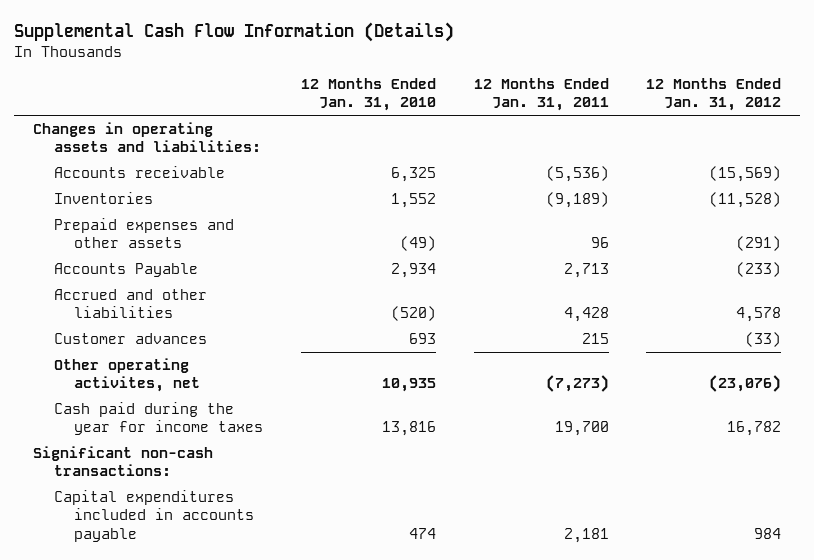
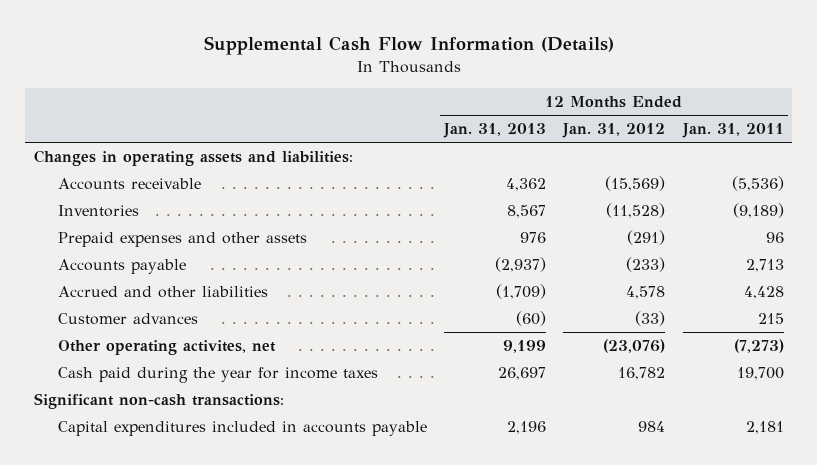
- | 12 Months Ended Jan. 31, 2010 | 12 Months Ended Jan. 31, 2011 | 12 Months Ended Jan. 31, 2012
+ | 12 Months Ended Jan. 31, 2013 | 12 Months Ended Jan. 31, 2012 | 12 Months Ended Jan. 31, 2011
- Accounts Payable | 2,934 | 2,713 | (233)
+ Accounts payable | (2,937) | (233) | 2,713

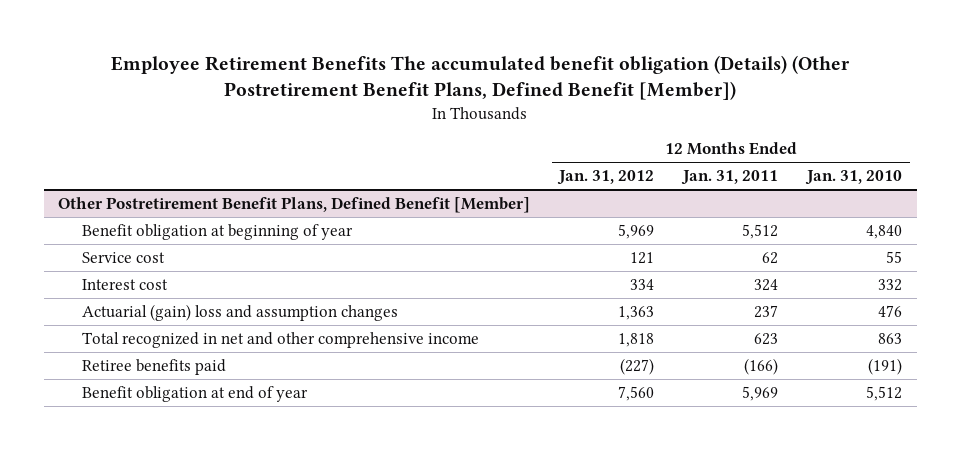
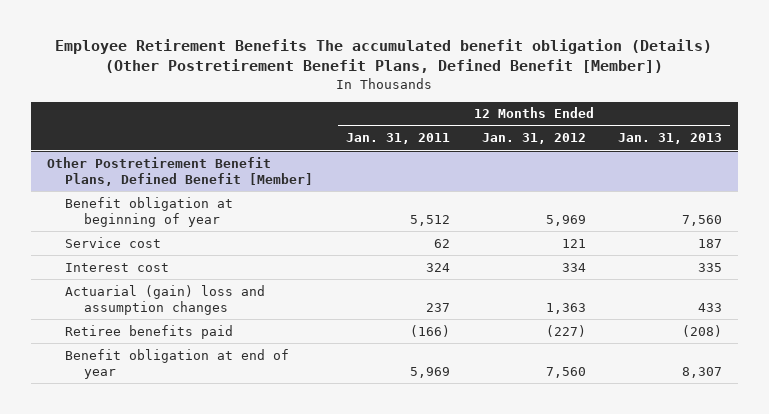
- | 12 Months Ended Jan. 31, 2012 | 12 Months Ended Jan. 31, 2011 | 12 Months Ended Jan. 31, 2010
+ | 12 Months Ended Jan. 31, 2011 | 12 Months Ended Jan. 31, 2012 | 12 Months Ended Jan. 31, 2013
@ Other Postretirement Benefit Plans, Defined Benefit [Member]
- Total recognized in net and other comprehensive income | 1,818 | 623 | 863

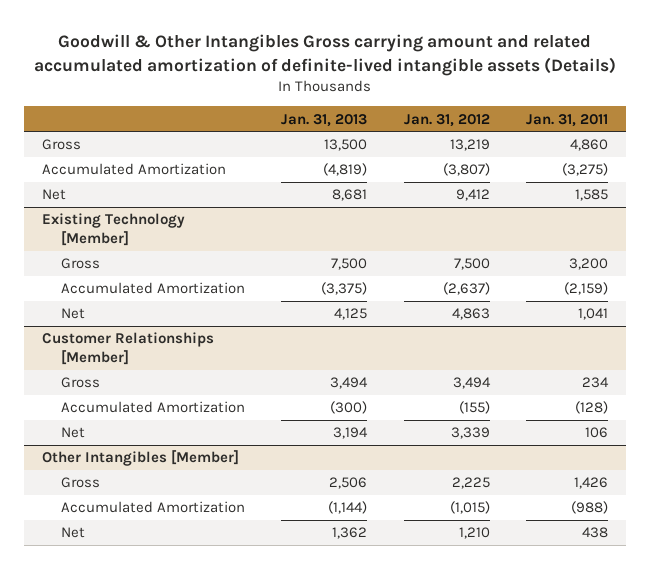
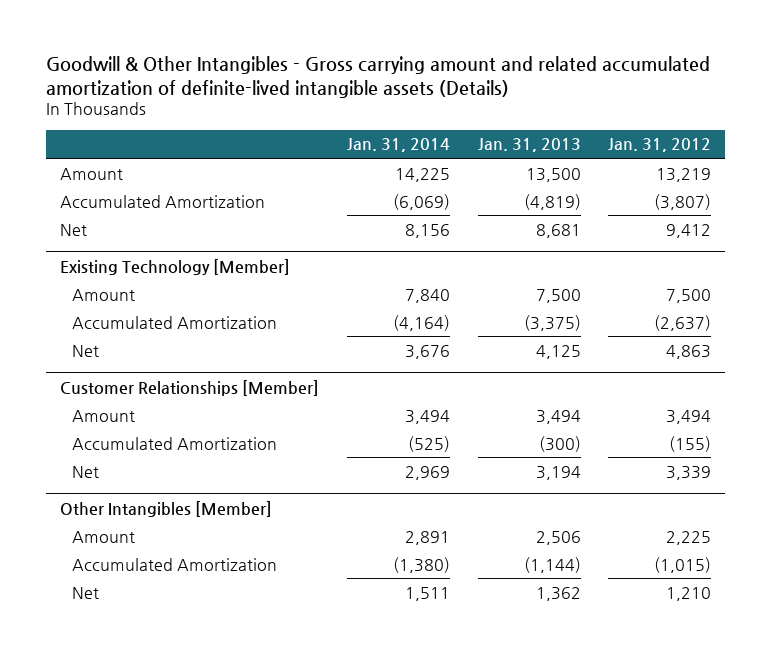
- Goodwill & Other Intangibles Gross carrying amount and related accumulated amortization of definite-lived intangible assets (Details)
+ Goodwill & Other Intangibles - Gross carrying amount and related accumulated amortization of definite-lived intangible assets (Details)
- | Jan. 31, 2013 | Jan. 31, 2012 | Jan. 31, 2011
+ | Jan. 31, 2014 | Jan. 31, 2013 | Jan. 31, 2012
- Gross | 13,500 | 13,219 | 4,860
+ Amount | 14,225 | 13,500 | 13,219
@ Existing Technology [Member]
- Gross | 7,500 | 7,500 | 3,200
+ Amount | 7,840 | 7,500 | 7,500
@ Customer Relationships [Member]
- Gross | 3,494 | 3,494 | 234
+ Amount | 3,494 | 3,494 | 3,494
@ Other Intangibles [Member]
- Gross | 2,506 | 2,225 | 1,426
+ Amount | 2,891 | 2,506 | 2,225

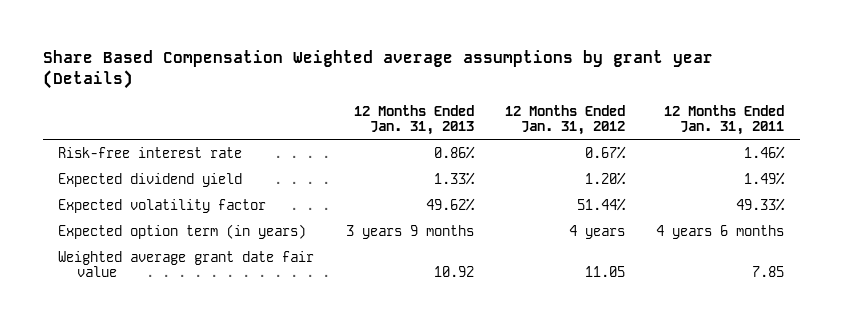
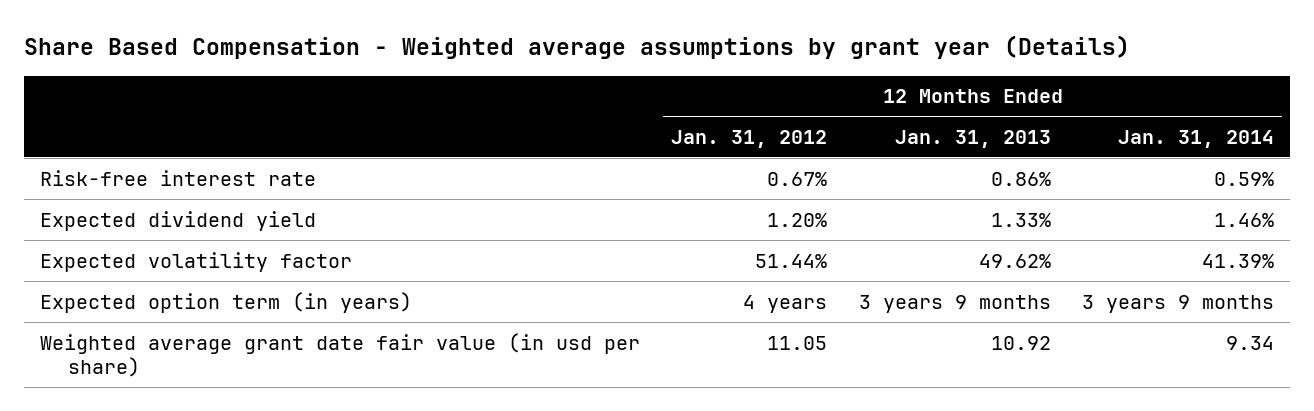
- Share Based Compensation Weighted average assumptions by grant year (Details)
+ Share Based Compensation - Weighted average assumptions by grant year (Details)
- | 12 Months Ended Jan. 31, 2013 | 12 Months Ended Jan. 31, 2012 | 12 Months Ended Jan. 31, 2011
+ | 12 Months Ended Jan. 31, 2012 | 12 Months Ended Jan. 31, 2013 | 12 Months Ended Jan. 31, 2014
- Weighted average grant date fair value | 10.92 | 11.05 | 7.85
+ Weighted average grant date fair value (in usd per share) | 11.05 | 10.92 | 9.34

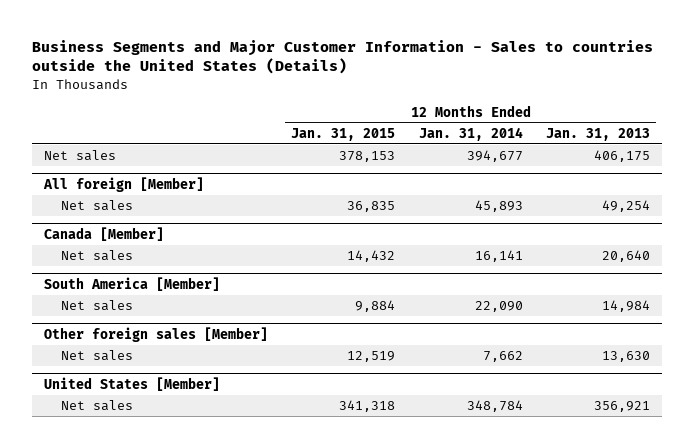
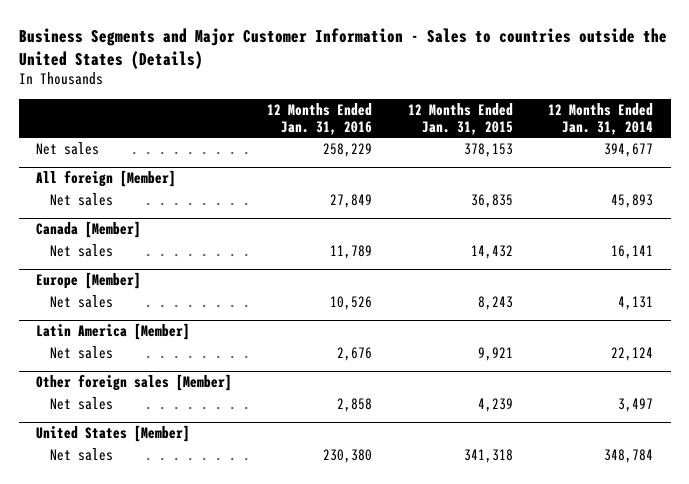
- | 12 Months Ended Jan. 31, 2015 | 12 Months Ended Jan. 31, 2014 | 12 Months Ended Jan. 31, 2013
+ | 12 Months Ended Jan. 31, 2016 | 12 Months Ended Jan. 31, 2015 | 12 Months Ended Jan. 31, 2014
- South America [Member]
- Net sales | 9,884 | 22,090 | 14,984
+ Europe [Member]
+ Net sales | 10,526 | 8,243 | 4,131
+ Latin America [Member]
+ Net sales | 2,676 | 9,921 | 22,124
@ Other foreign sales [Member]
- Net sales | 12,519 | 7,662 | 13,630
+ Net sales | 2,858 | 4,239 | 3,497

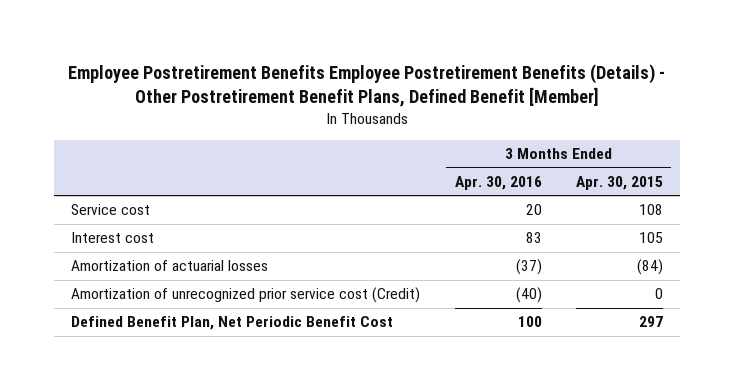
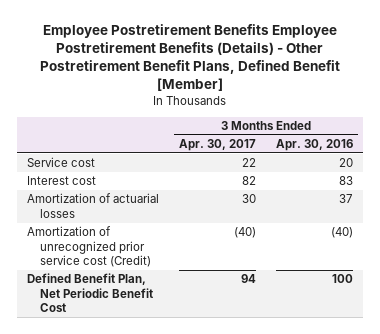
- | 3 Months Ended Apr. 30, 2016 | 3 Months Ended Apr. 30, 2015
+ | 3 Months Ended Apr. 30, 2017 | 3 Months Ended Apr. 30, 2016
- Amortization of actuarial losses | (37) | (84)
+ Amortization of actuarial losses | 30 | 37

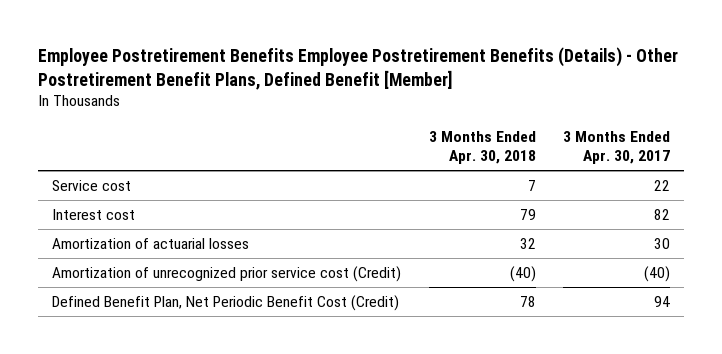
- | 3 Months Ended Apr. 30, 2017 | 3 Months Ended Apr. 30, 2016
+ | 3 Months Ended Apr. 30, 2018 | 3 Months Ended Apr. 30, 2017
- Defined Benefit Plan, Net Periodic Benefit Cost | 94 | 100
+ Defined Benefit Plan, Net Periodic Benefit Cost (Credit) | 78 | 94

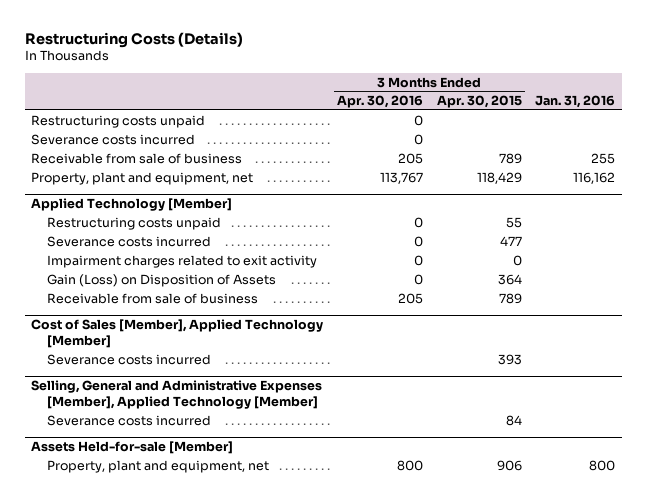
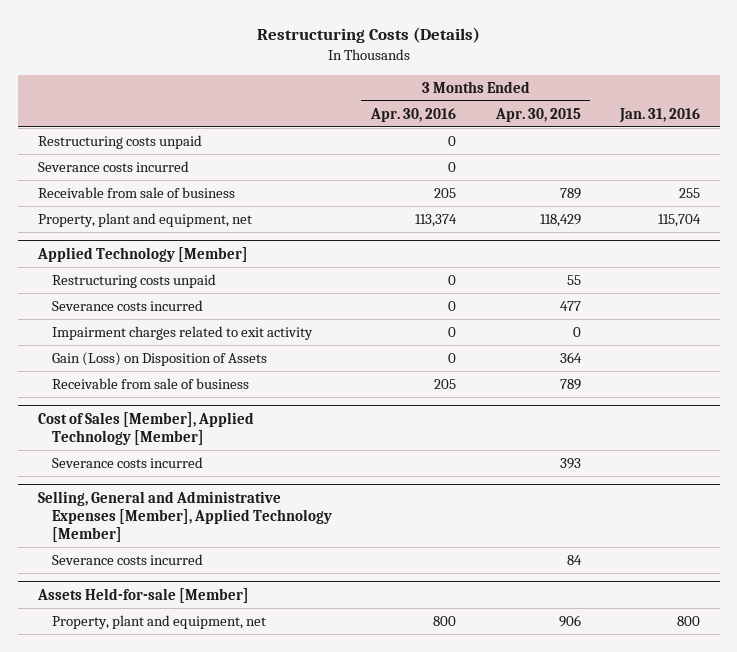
- Property, plant and equipment, net | 113,767 | 118,429 | 116,162
+ Property, plant and equipment, net | 113,374 | 118,429 | 115,704

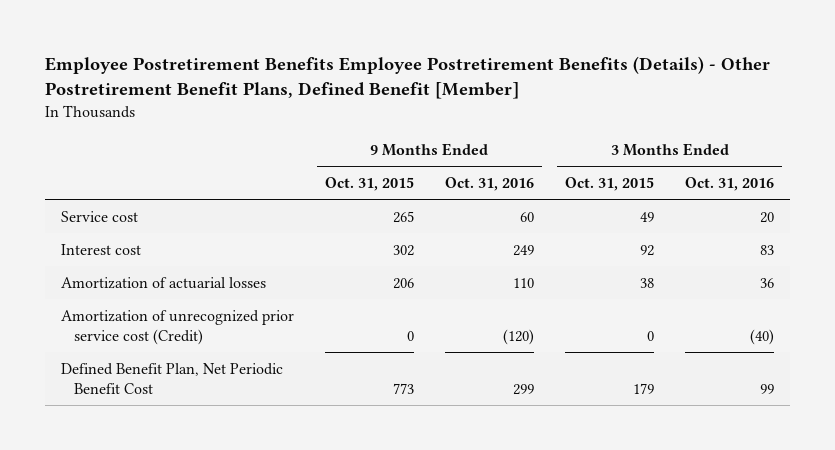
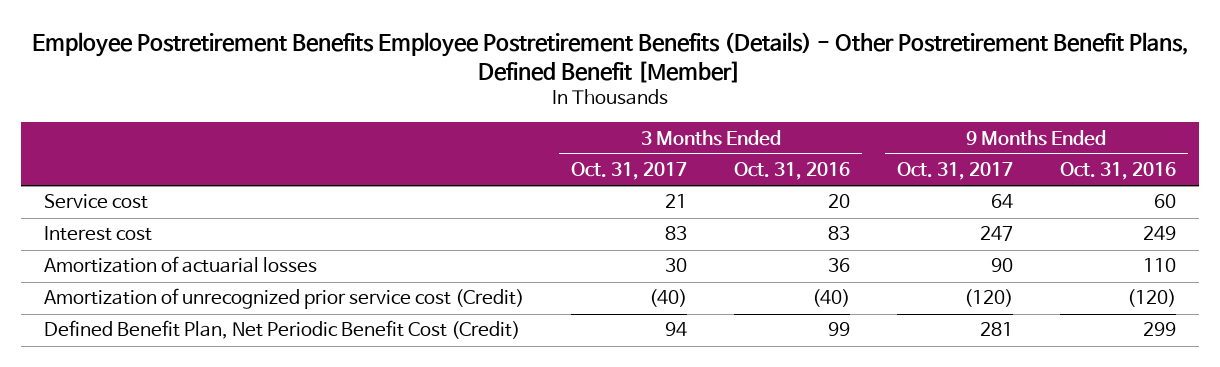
- | 9 Months Ended Oct. 31, 2015 | 9 Months Ended Oct. 31, 2016 | 3 Months Ended Oct. 31, 2015 | 3 Months Ended Oct. 31, 2016
+ | 3 Months Ended Oct. 31, 2017 | 3 Months Ended Oct. 31, 2016 | 9 Months Ended Oct. 31, 2017 | 9 Months Ended Oct. 31, 2016
- Defined Benefit Plan, Net Periodic Benefit Cost | 773 | 299 | 179 | 99
+ Defined Benefit Plan, Net Periodic Benefit Cost (Credit) | 94 | 99 | 281 | 299

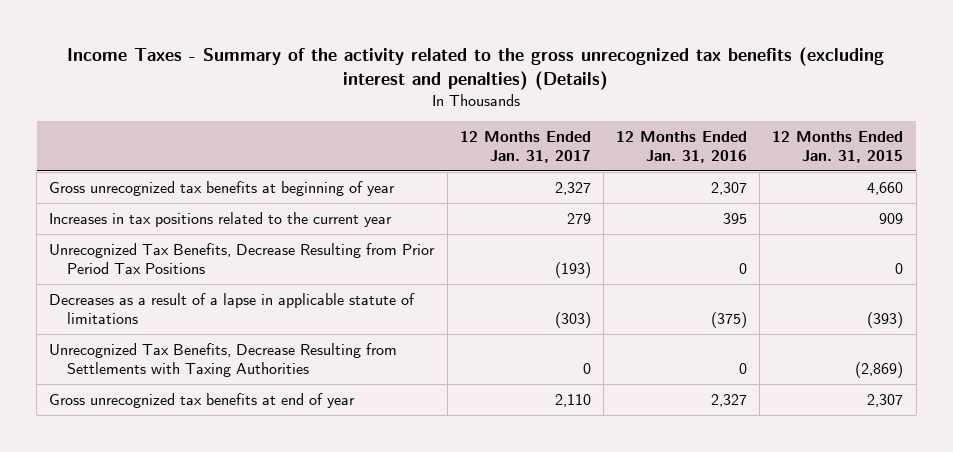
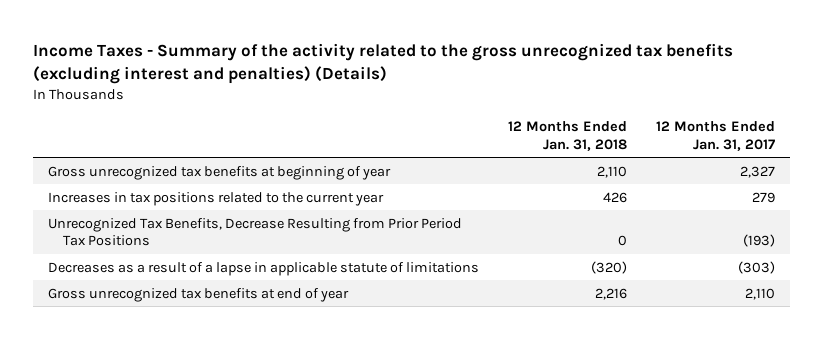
- | 12 Months Ended Jan. 31, 2017 | 12 Months Ended Jan. 31, 2016 | 12 Months Ended Jan. 31, 2015
+ | 12 Months Ended Jan. 31, 2018 | 12 Months Ended Jan. 31, 2017
- Unrecognized Tax Benefits, Decrease Resulting from Settlements with Taxing Authorities | 0 | 0 | (2,869)

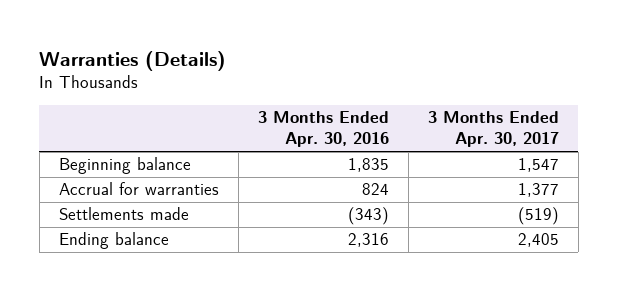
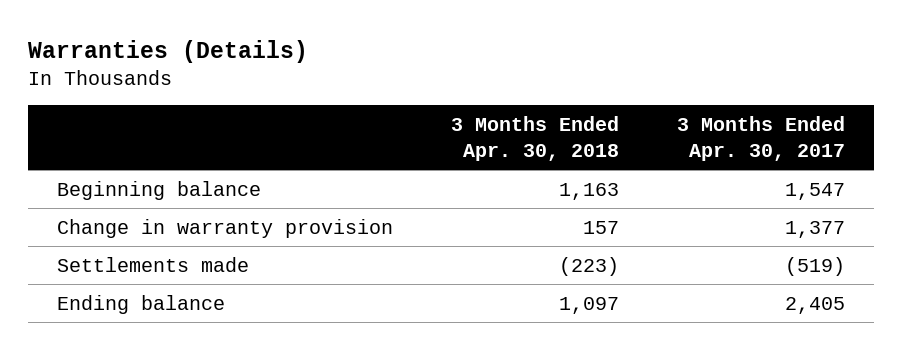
- | 3 Months Ended Apr. 30, 2016 | 3 Months Ended Apr. 30, 2017
+ | 3 Months Ended Apr. 30, 2018 | 3 Months Ended Apr. 30, 2017
- Accrual for warranties | 824 | 1,377
+ Change in warranty provision | 157 | 1,377

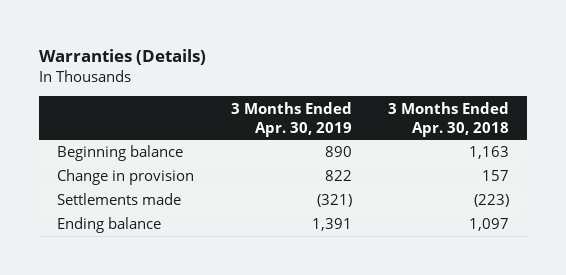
- | 3 Months Ended Apr. 30, 2018 | 3 Months Ended Apr. 30, 2017
+ | 3 Months Ended Apr. 30, 2019 | 3 Months Ended Apr. 30, 2018
- Change in warranty provision | 157 | 1,377
+ Change in provision | 822 | 157

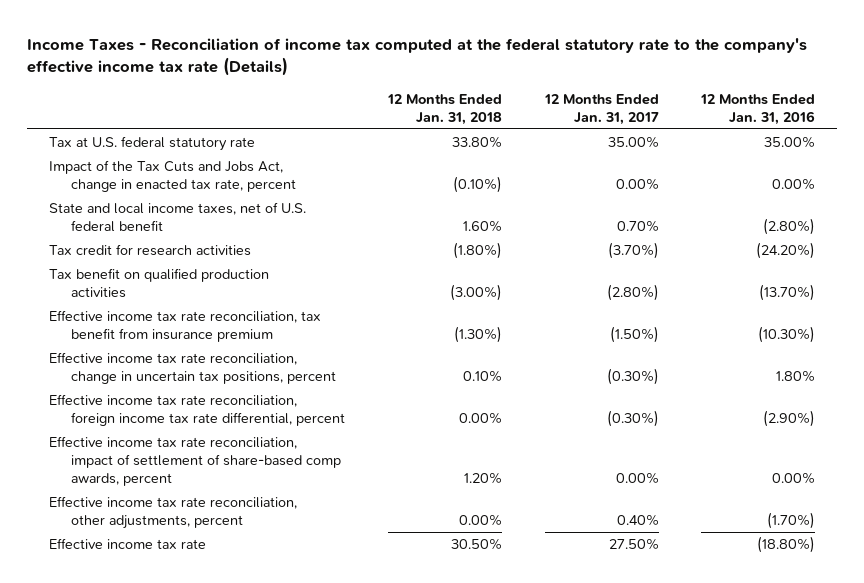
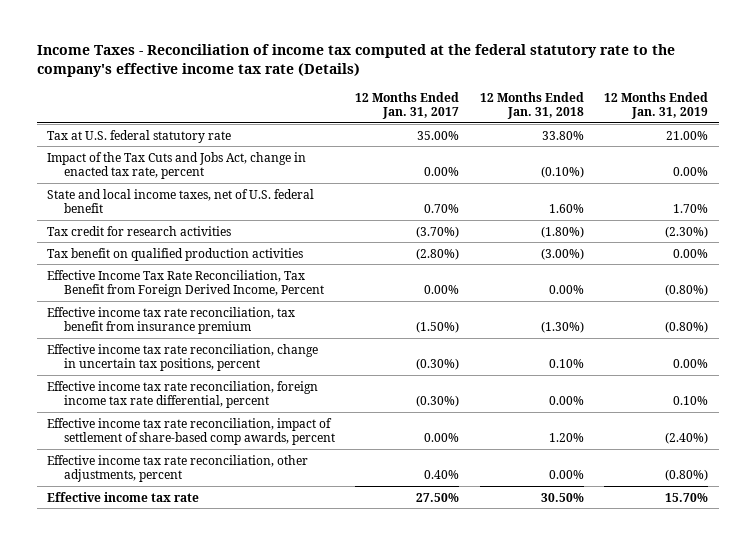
- | 12 Months Ended Jan. 31, 2018 | 12 Months Ended Jan. 31, 2017 | 12 Months Ended Jan. 31, 2016
+ | 12 Months Ended Jan. 31, 2017 | 12 Months Ended Jan. 31, 2018 | 12 Months Ended Jan. 31, 2019
+ Effective Income Tax Rate Reconciliation, Tax Benefit from Foreign Derived Income, Percent | 0.00% | 0.00% | (0.80%)

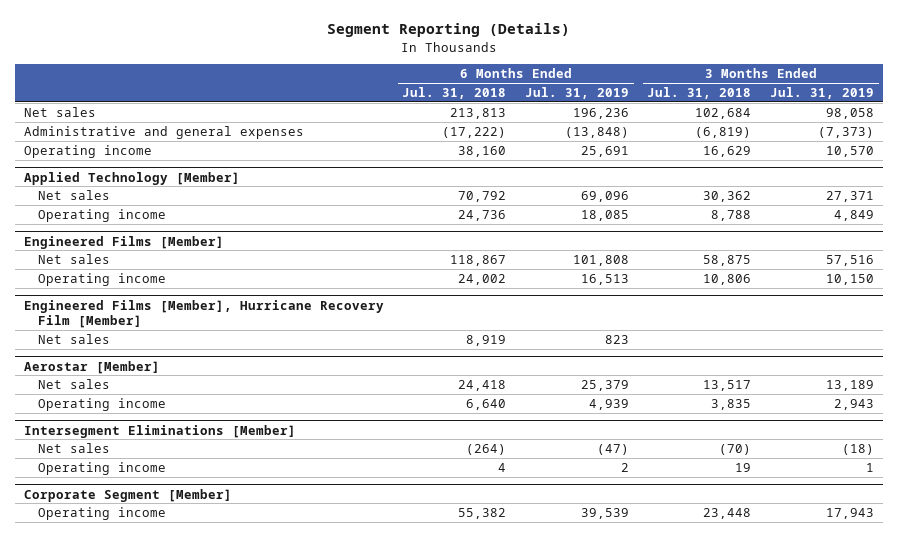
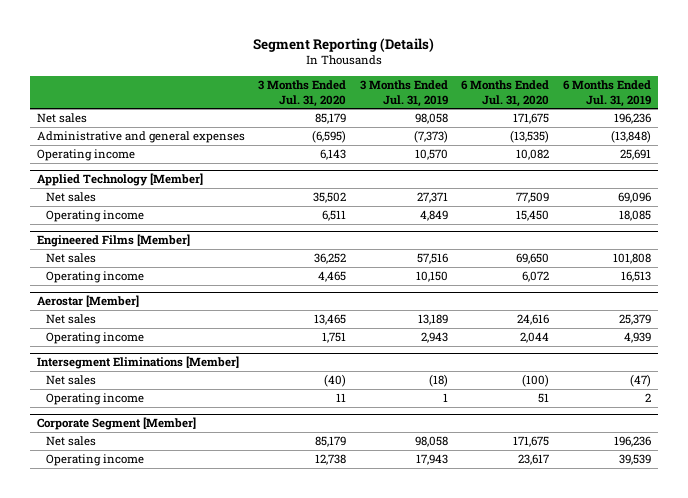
- | 6 Months Ended Jul. 31, 2018 | 6 Months Ended Jul. 31, 2019 | 3 Months Ended Jul. 31, 2018 | 3 Months Ended Jul. 31, 2019
+ | 3 Months Ended Jul. 31, 2020 | 3 Months Ended Jul. 31, 2019 | 6 Months Ended Jul. 31, 2020 | 6 Months Ended Jul. 31, 2019
- Engineered Films [Member], Hurricane Recovery Film [Member]
- Net sales | 8,919 | 823 | |
@ Corporate Segment [Member]
+ Net sales | 85,179 | 98,058 | 171,675 | 196,236

